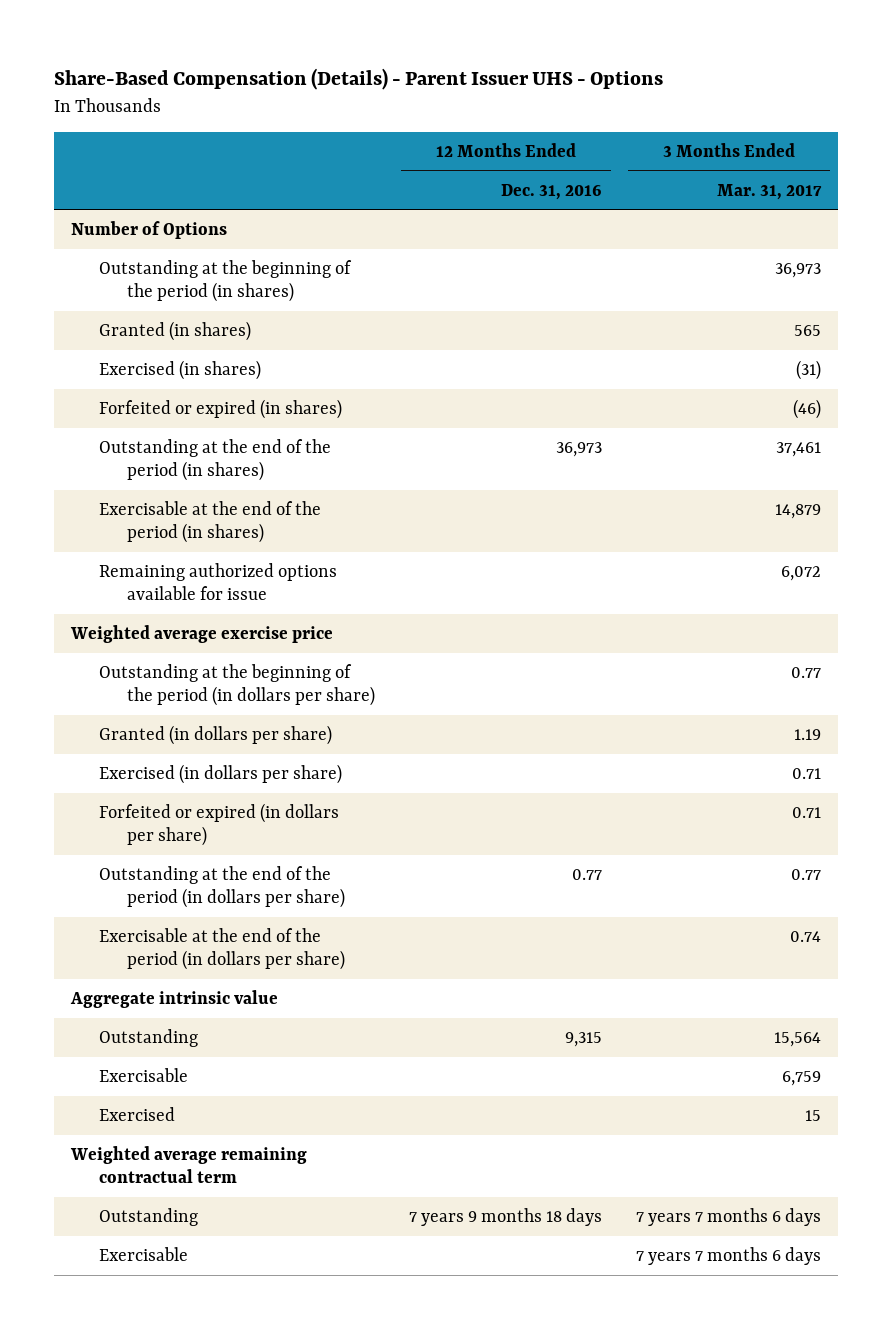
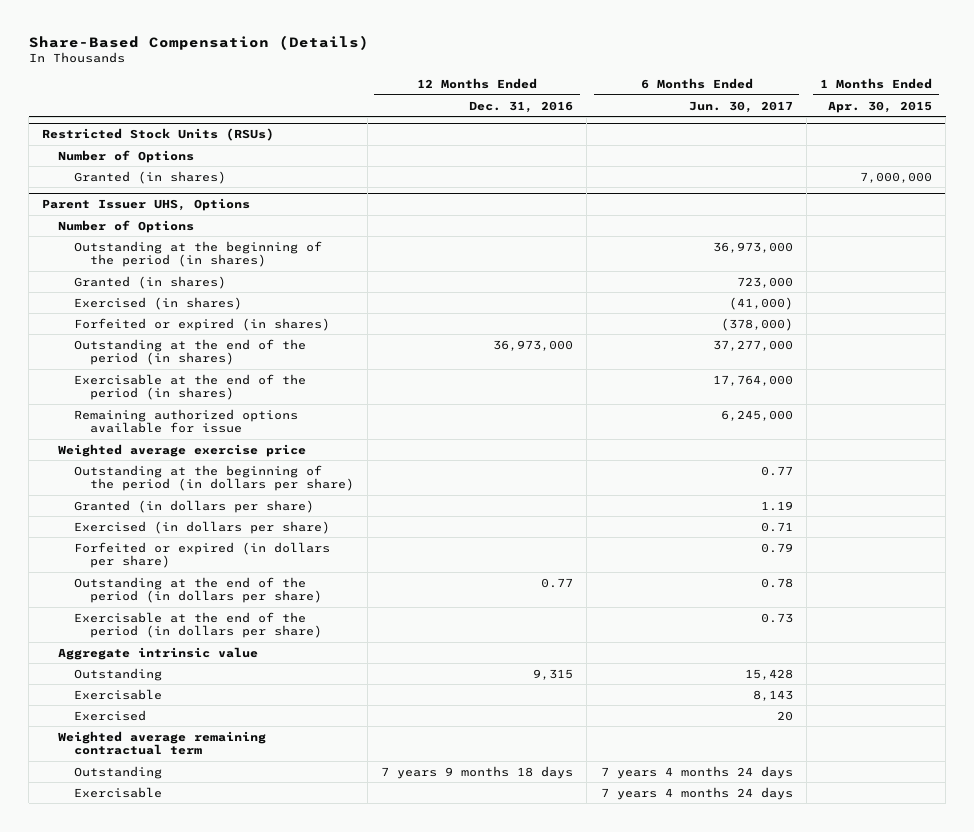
- Share-Based Compensation (Details) - Parent Issuer UHS - Options
+ Share-Based Compensation (Details)
- | 12 Months Ended Dec. 31, 2016 | 3 Months Ended Mar. 31, 2017
+ | 12 Months Ended Dec. 31, 2016 | 6 Months Ended Jun. 30, 2017 | 1 Months Ended Apr. 30, 2015
+ Restricted Stock Units (RSUs)
+ Number of Options
+ Granted (in shares) | | | 7,000,000
+ Parent Issuer UHS, Options
- Outstanding at the end of the period (in shares) | 36,973 | 37,461
+ Outstanding at the end of the period (in shares) | 36,973,000 | 37,277,000 |

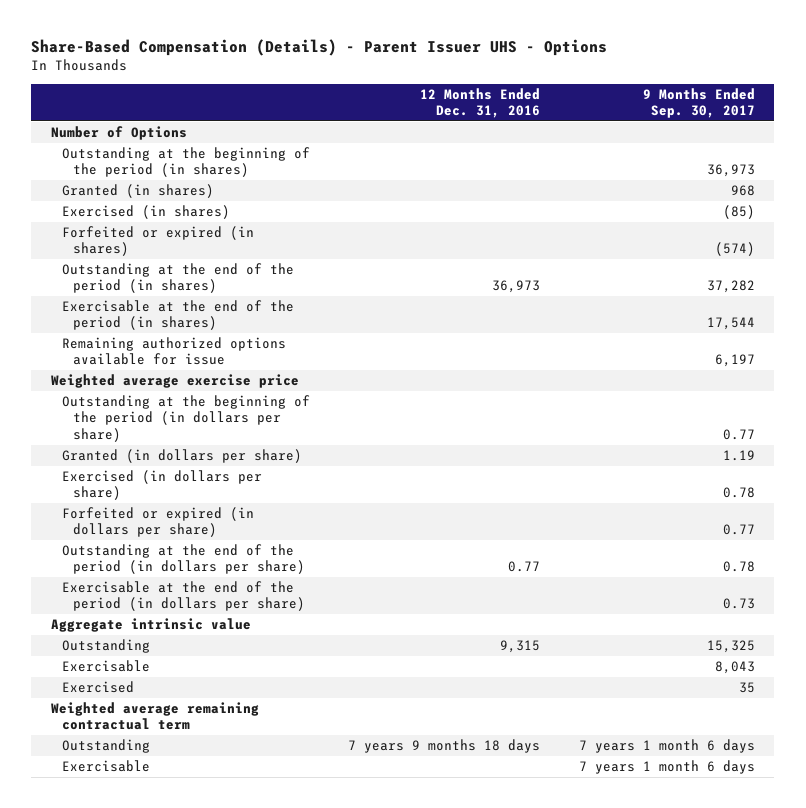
- Share-Based Compensation (Details)
+ Share-Based Compensation (Details) - Parent Issuer UHS - Options
- | 12 Months Ended Dec. 31, 2016 | 6 Months Ended Jun. 30, 2017 | 1 Months Ended Apr. 30, 2015
+ | 12 Months Ended Dec. 31, 2016 | 9 Months Ended Sep. 30, 2017
- Restricted Stock Units (RSUs)
- Number of Options
- Granted (in shares) | | | 7,000,000
- Parent Issuer UHS, Options
- Outstanding at the end of the period (in shares) | 36,973,000 | 37,277,000 |
+ Outstanding at the end of the period (in shares) | 36,973 | 37,282

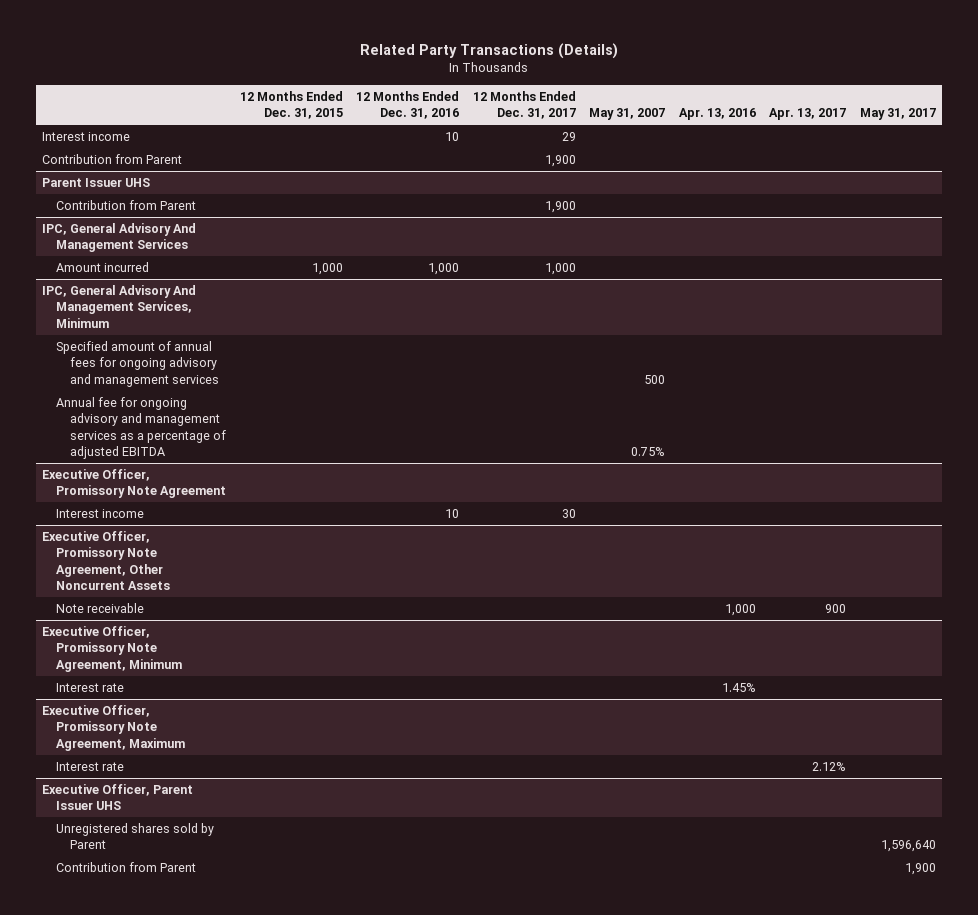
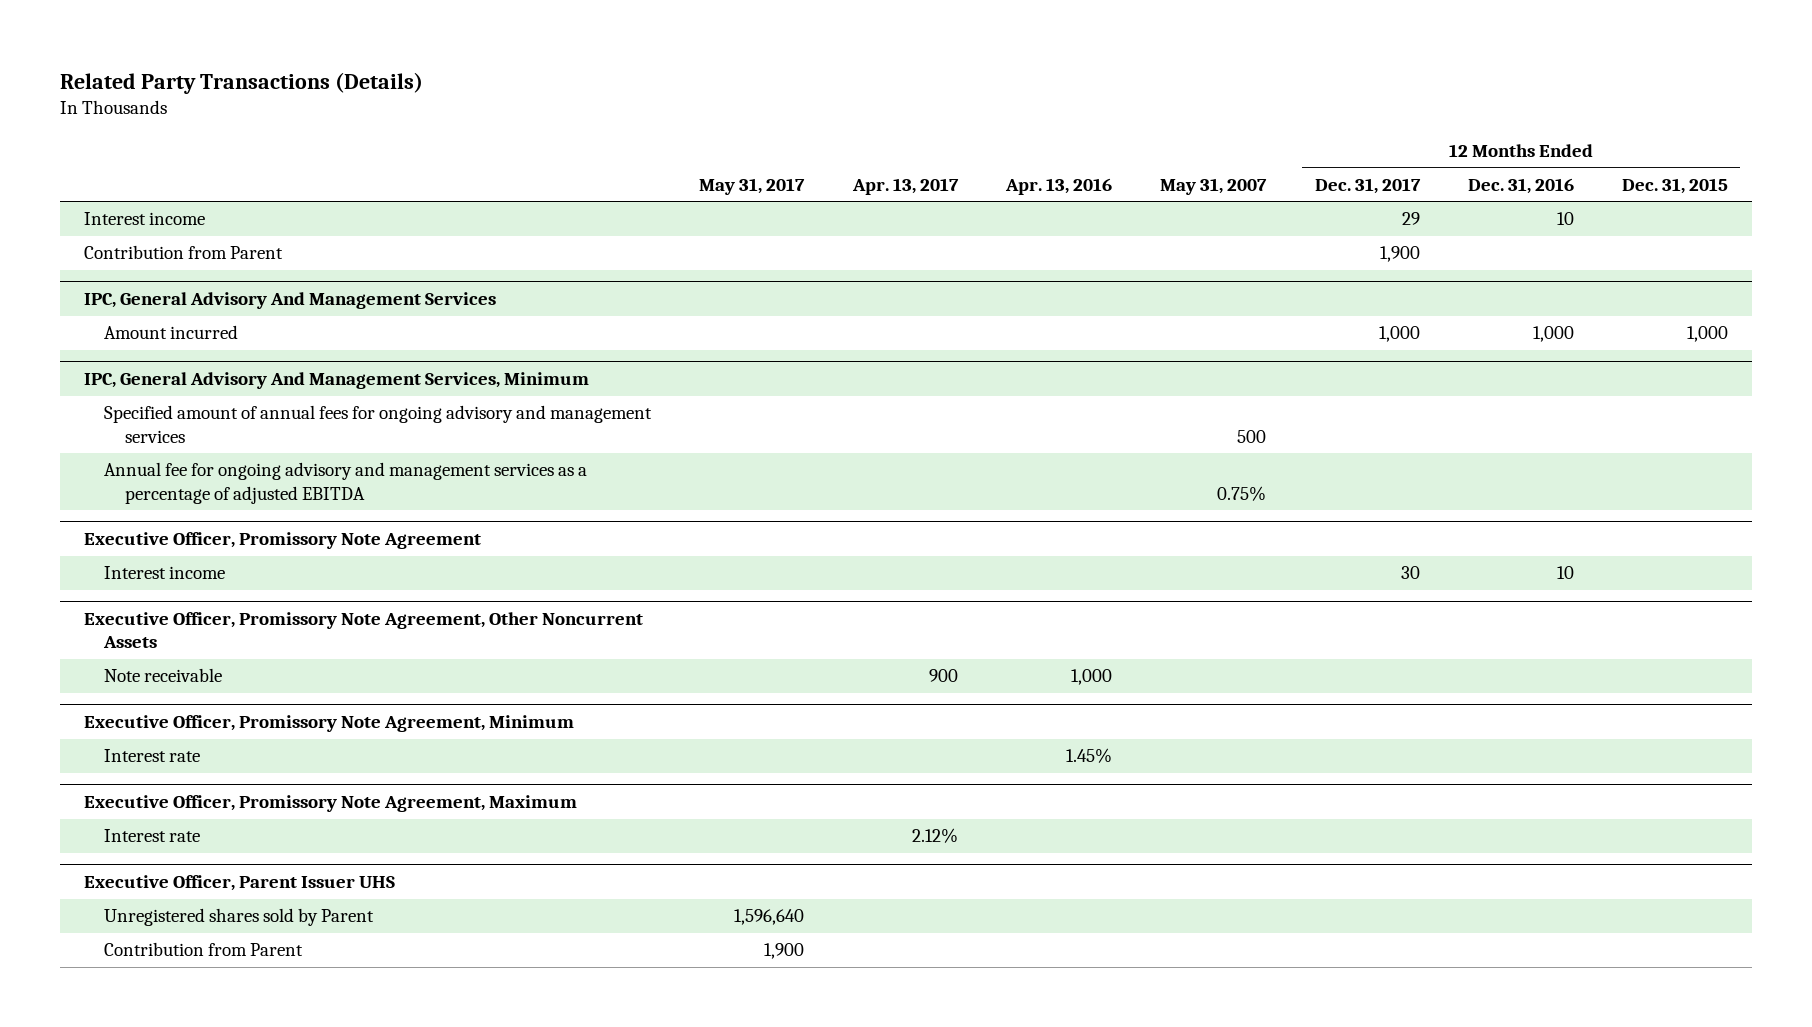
- | 12 Months Ended Dec. 31, 2015 | 12 Months Ended Dec. 31, 2016 | 12 Months Ended Dec. 31, 2017 | May 31, 2007 | Apr. 13, 2016 | Apr. 13, 2017 | May 31, 2017
+ | May 31, 2017 | Apr. 13, 2017 | Apr. 13, 2016 | May 31, 2007 | 12 Months Ended Dec. 31, 2017 | 12 Months Ended Dec. 31, 2016 | 12 Months Ended Dec. 31, 2015
- Parent Issuer UHS
- Contribution from Parent | | | 1,900 | | | |

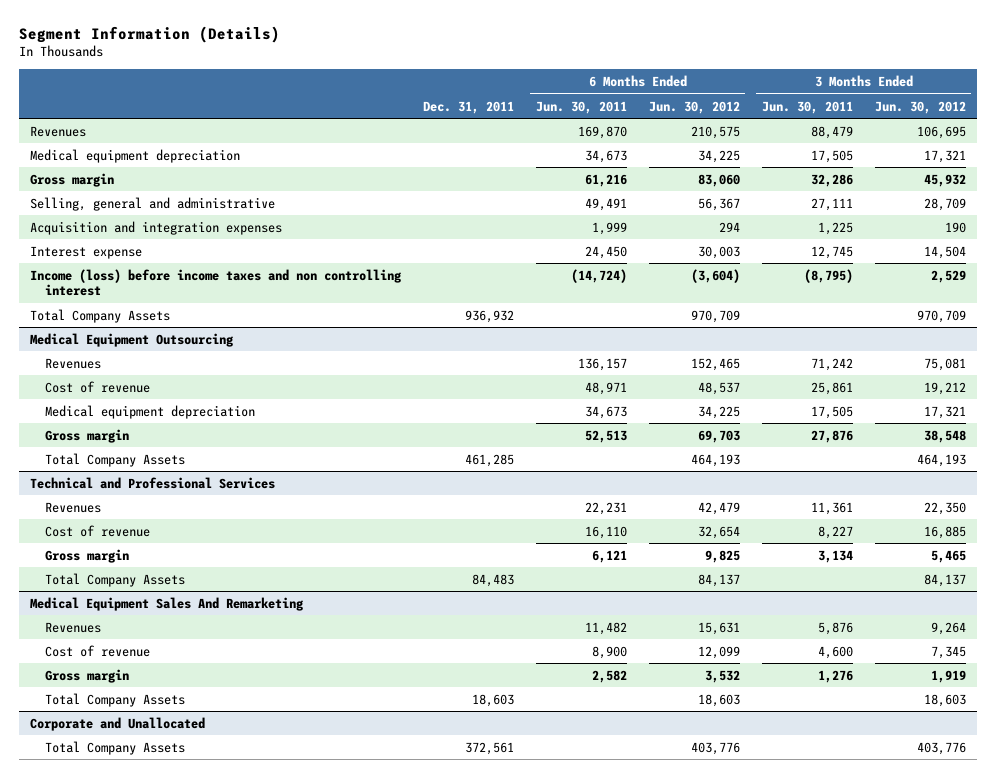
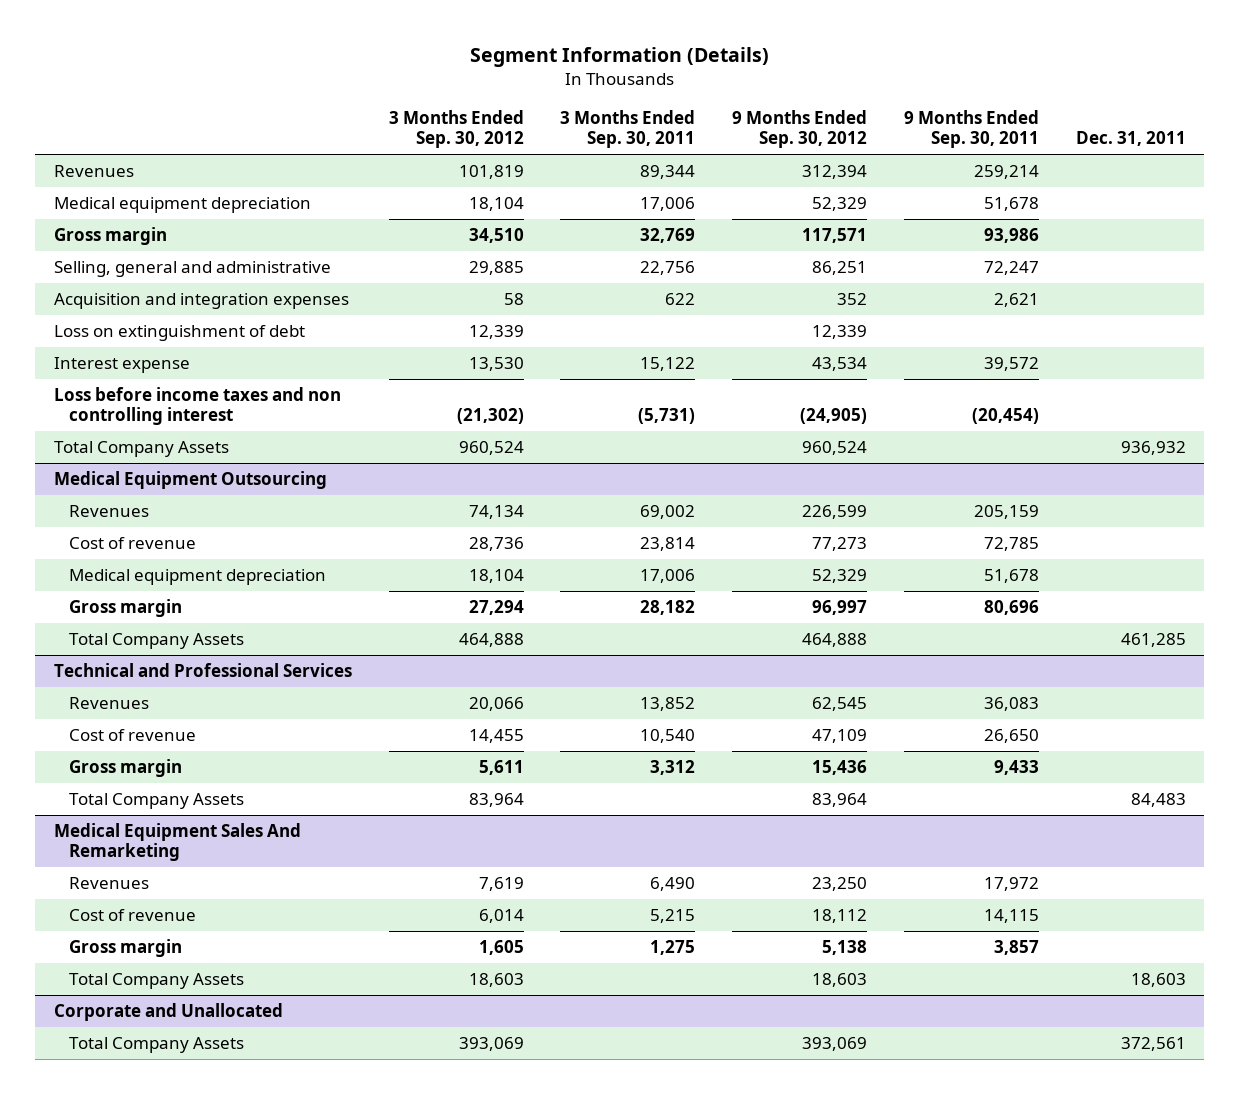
- | Dec. 31, 2011 | 6 Months Ended Jun. 30, 2011 | 6 Months Ended Jun. 30, 2012 | 3 Months Ended Jun. 30, 2011 | 3 Months Ended Jun. 30, 2012
+ | 3 Months Ended Sep. 30, 2012 | 3 Months Ended Sep. 30, 2011 | 9 Months Ended Sep. 30, 2012 | 9 Months Ended Sep. 30, 2011 | Dec. 31, 2011
+ Loss on extinguishment of debt | 12,339 | | 12,339 | |
- Income (loss) before income taxes and non controlling interest | | (14,724) | (3,604) | (8,795) | 2,529
+ Loss before income taxes and non controlling interest | (21,302) | (5,731) | (24,905) | (20,454) |

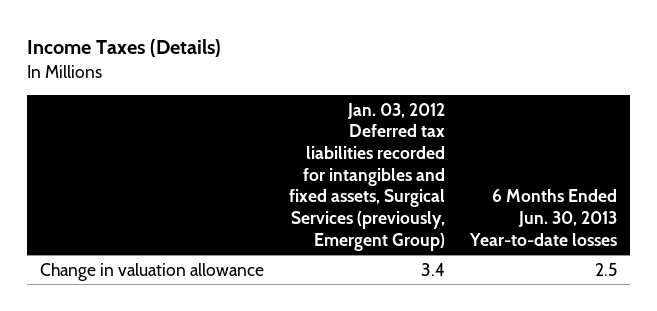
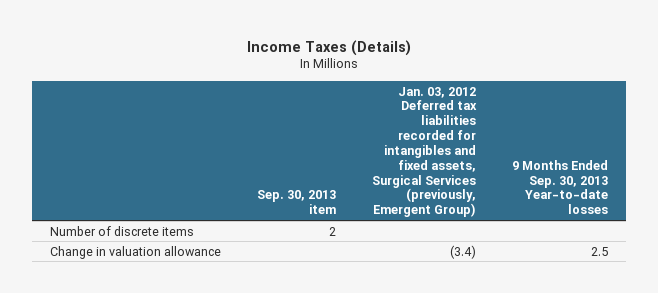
- | Jan. 03, 2012 Deferred tax liabilities recorded for intangibles and fixed assets, Surgical Services (previously, Emergent Group) | 6 Months Ended Jun. 30, 2013 Year-to-date losses
+ | Sep. 30, 2013 item | Jan. 03, 2012 Deferred tax liabilities recorded for intangibles and fixed assets, Surgical Services (previously, Emergent Group) | 9 Months Ended Sep. 30, 2013 Year-to-date losses
- Change in valuation allowance | 3.4 | 2.5
+ Number of discrete items | 2 | |
+ Change in valuation allowance | | (3.4) | 2.5

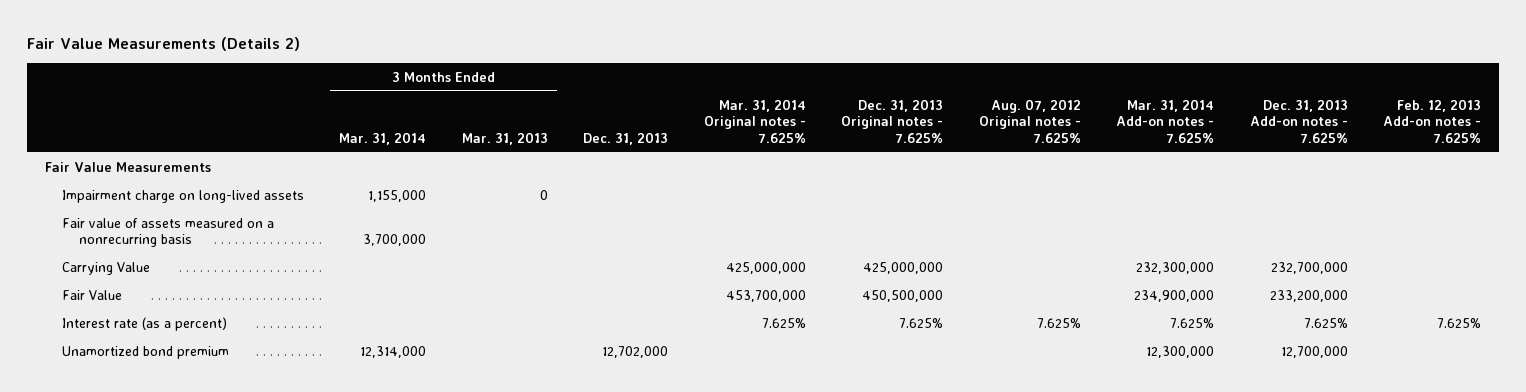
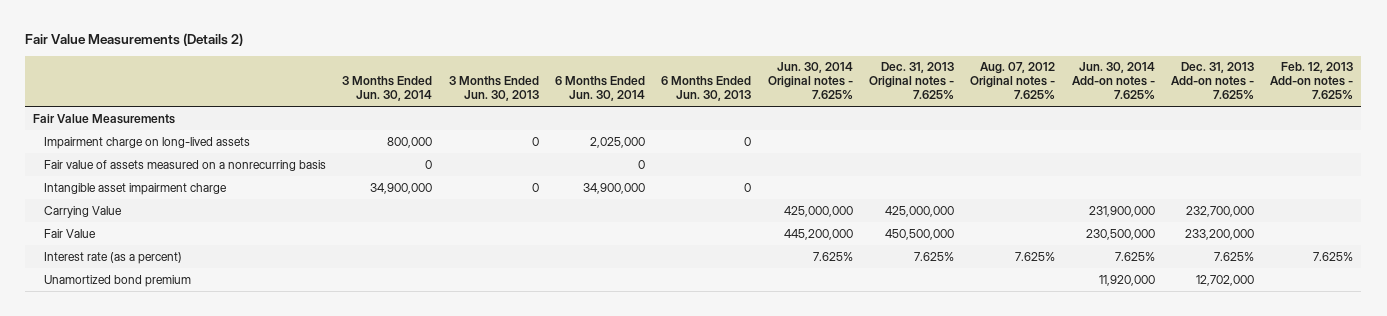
- | 3 Months Ended Mar. 31, 2014 | 3 Months Ended Mar. 31, 2013 | Dec. 31, 2013 | Mar. 31, 2014 Original notes - 7.625% | Dec. 31, 2013 Original notes - 7.625% | Aug. 07, 2012 Original notes - 7.625% | Mar. 31, 2014 Add-on notes - 7.625% | Dec. 31, 2013 Add-on notes - 7.625% | Feb. 12, 2013 Add-on notes - 7.625%
+ | 3 Months Ended Jun. 30, 2014 | 3 Months Ended Jun. 30, 2013 | 6 Months Ended Jun. 30, 2014 | 6 Months Ended Jun. 30, 2013 | Jun. 30, 2014 Original notes - 7.625% | Dec. 31, 2013 Original notes - 7.625% | Aug. 07, 2012 Original notes - 7.625% | Jun. 30, 2014 Add-on notes - 7.625% | Dec. 31, 2013 Add-on notes - 7.625% | Feb. 12, 2013 Add-on notes - 7.625%
+ Intangible asset impairment charge | 34,900,000 | 0 | 34,900,000 | 0 | | | | | |
- Unamortized bond premium | 12,314,000 | | 12,702,000 | | | | 12,300,000 | 12,700,000 |
+ Unamortized bond premium | | | | | | | | 11,920,000 | 12,702,000 |

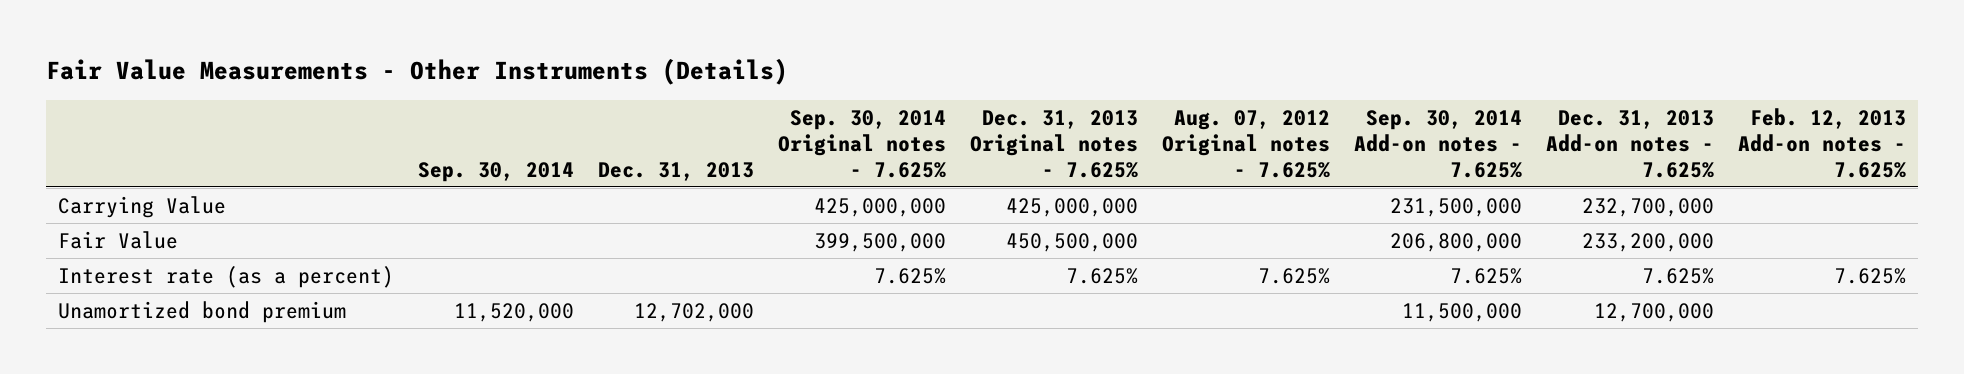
- Fair Value Measurements (Details 2)
+ Fair Value Measurements - Other Instruments (Details)
- | 3 Months Ended Jun. 30, 2014 | 3 Months Ended Jun. 30, 2013 | 6 Months Ended Jun. 30, 2014 | 6 Months Ended Jun. 30, 2013 | Jun. 30, 2014 Original notes - 7.625% | Dec. 31, 2013 Original notes - 7.625% | Aug. 07, 2012 Original notes - 7.625% | Jun. 30, 2014 Add-on notes - 7.625% | Dec. 31, 2013 Add-on notes - 7.625% | Feb. 12, 2013 Add-on notes - 7.625%
+ | Sep. 30, 2014 | Dec. 31, 2013 | Sep. 30, 2014 Original notes - 7.625% | Dec. 31, 2013 Original notes - 7.625% | Aug. 07, 2012 Original notes - 7.625% | Sep. 30, 2014 Add-on notes - 7.625% | Dec. 31, 2013 Add-on notes - 7.625% | Feb. 12, 2013 Add-on notes - 7.625%
- Fair Value Measurements
- Impairment charge on long-lived assets | 800,000 | 0 | 2,025,000 | 0 | | | | | |
- Fair value of assets measured on a nonrecurring basis | 0 | | 0 | | | | | | |
- Intangible asset impairment charge | 34,900,000 | 0 | 34,900,000 | 0 | | | | | |
- Unamortized bond premium | | | | | | | | 11,920,000 | 12,702,000 |
+ Unamortized bond premium | 11,520,000 | 12,702,000 | | | | 11,500,000 | 12,700,000 |

